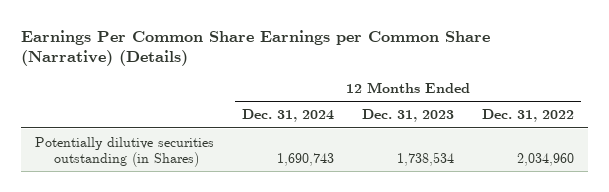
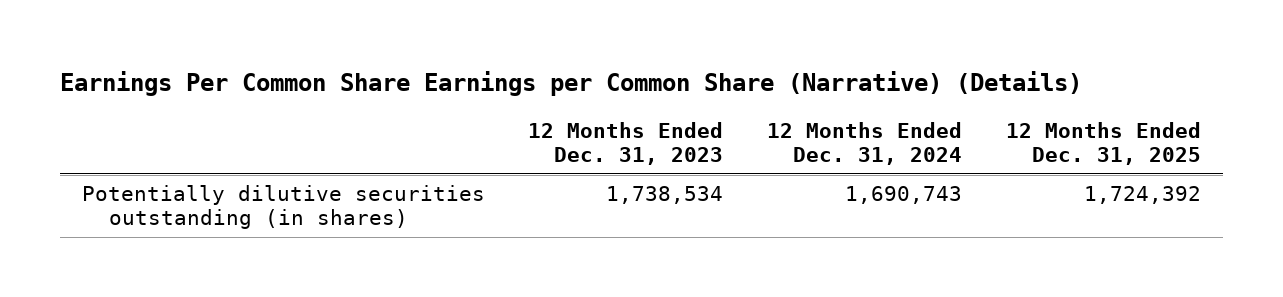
- | 12 Months Ended Dec. 31, 2024 | 12 Months Ended Dec. 31, 2023 | 12 Months Ended Dec. 31, 2022
+ | 12 Months Ended Dec. 31, 2023 | 12 Months Ended Dec. 31, 2024 | 12 Months Ended Dec. 31, 2025
- Potentially dilutive securities outstanding (in Shares) | 1,690,743 | 1,738,534 | 2,034,960
+ Potentially dilutive securities outstanding (in shares) | 1,738,534 | 1,690,743 | 1,724,392

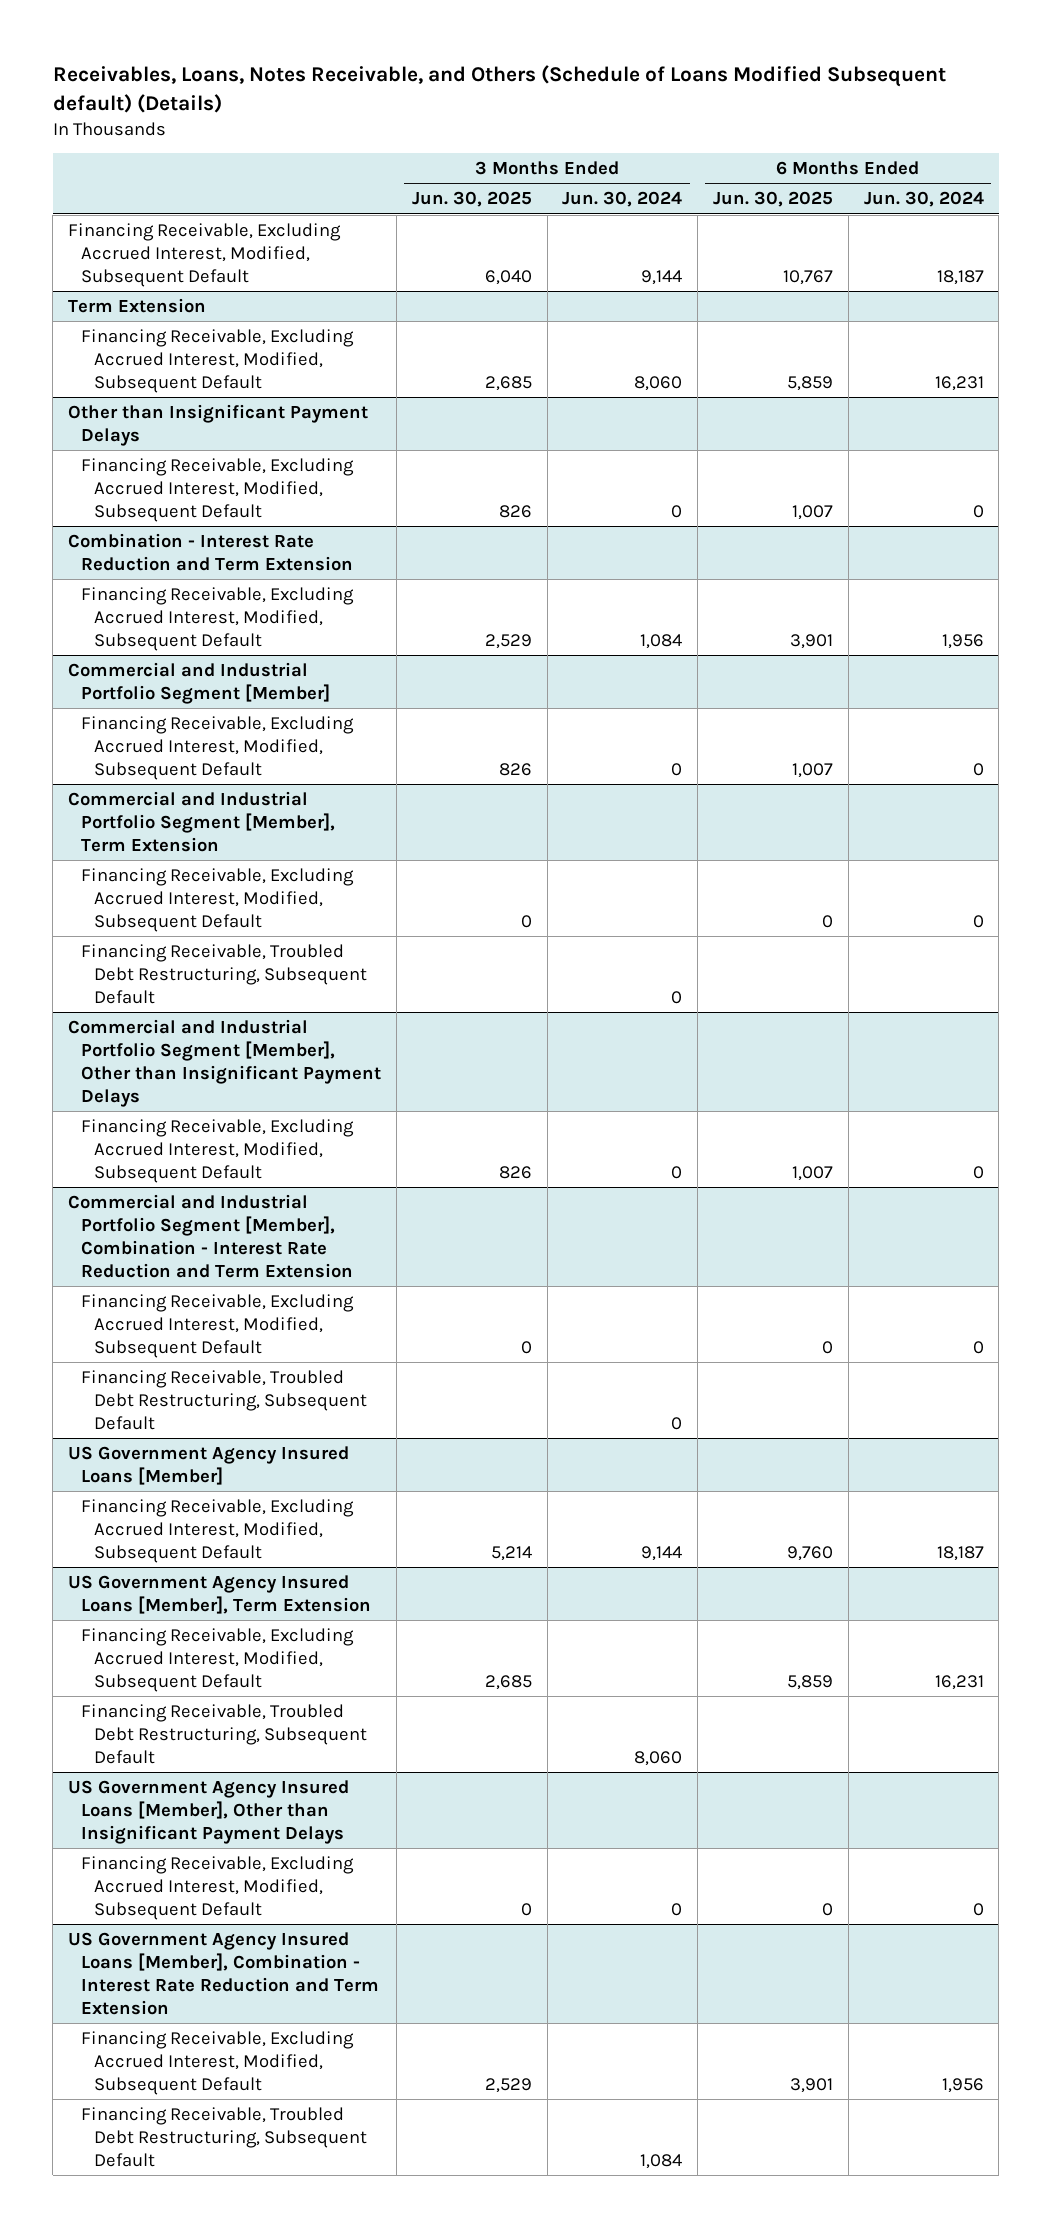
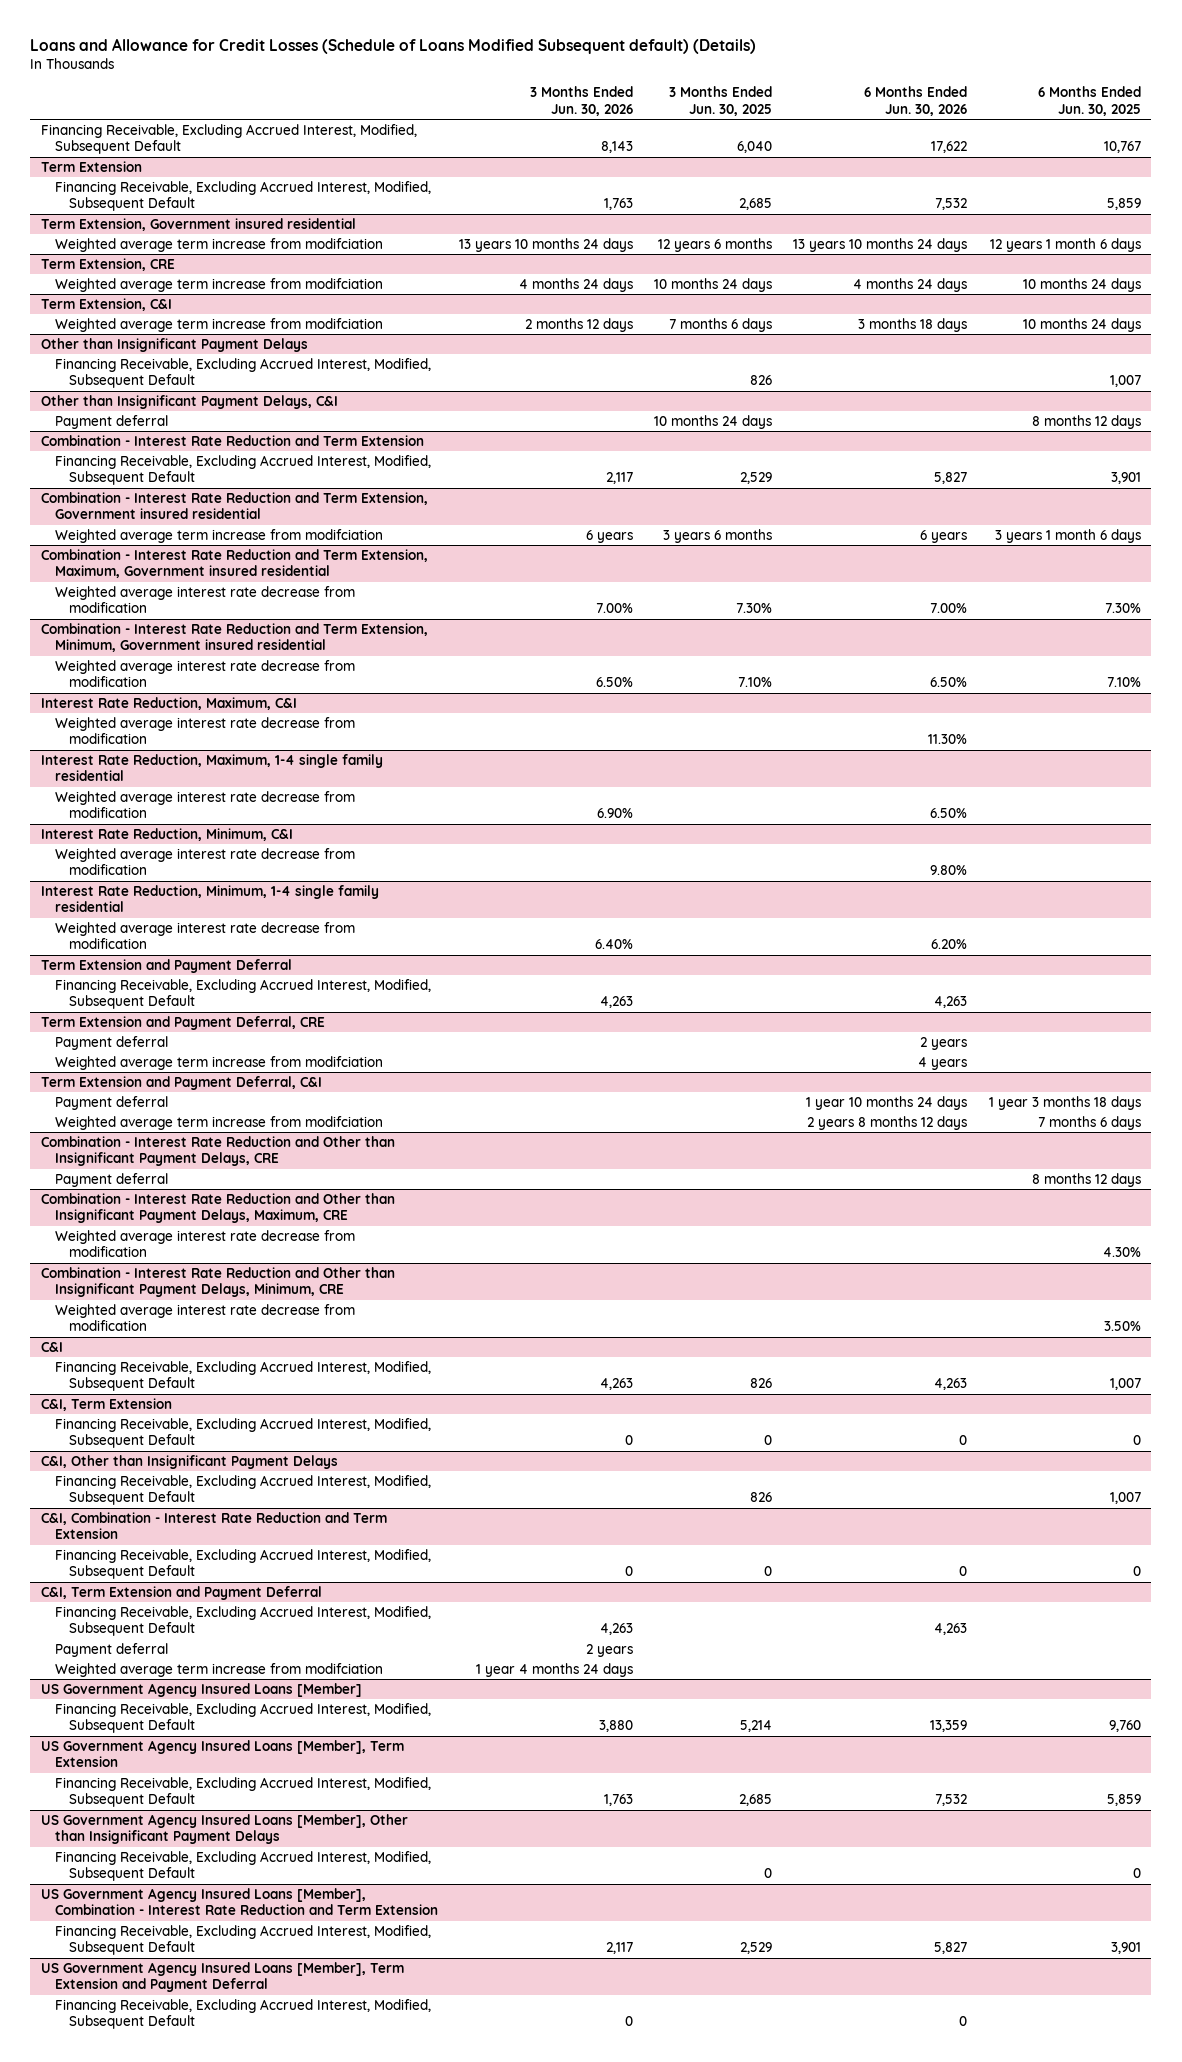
- Receivables, Loans, Notes Receivable, and Others (Schedule of Loans Modified Subsequent default) (Details)
+ Loans and Allowance for Credit Losses (Schedule of Loans Modified Subsequent default) (Details)
- | 3 Months Ended Jun. 30, 2025 | 3 Months Ended Jun. 30, 2024 | 6 Months Ended Jun. 30, 2025 | 6 Months Ended Jun. 30, 2024
+ | 3 Months Ended Jun. 30, 2026 | 3 Months Ended Jun. 30, 2025 | 6 Months Ended Jun. 30, 2026 | 6 Months Ended Jun. 30, 2025
+ Term Extension, Government insured residential
+ Weighted average term increase from modifciation | 13 years 10 months 24 days | 12 years 6 months | 13 years 10 months 24 days | 12 years 1 month 6 days
+ Term Extension, CRE
+ Weighted average term increase from modifciation | 4 months 24 days | 10 months 24 days | 4 months 24 days | 10 months 24 days
+ Term Extension, C&I
+ Weighted average term increase from modifciation | 2 months 12 days | 7 months 6 days | 3 months 18 days | 10 months 24 days
+ Other than Insignificant Payment Delays, C&I
+ Payment deferral | | 10 months 24 days | | 8 months 12 days
- Commercial and Industrial Portfolio Segment [Member]
+ Combination - Interest Rate Reduction and Term Extension, Government insured residential
+ Weighted average term increase from modifciation | 6 years | 3 years 6 months | 6 years | 3 years 1 month 6 days
+ Combination - Interest Rate Reduction and Term Extension, Maximum, Government insured residential
+ Weighted average interest rate decrease from modification | 7.00% | 7.30% | 7.00% | 7.30%
+ Combination - Interest Rate Reduction and Term Extension, Minimum, Government insured residential
+ Weighted average interest rate decrease from modification | 6.50% | 7.10% | 6.50% | 7.10%
+ Interest Rate Reduction, Maximum, C&I
+ Weighted average interest rate decrease from modification | | | 11.30% |
+ Interest Rate Reduction, Maximum, 1-4 single family residential
+ Weighted average interest rate decrease from modification | 6.90% | | 6.50% |
+ Interest Rate Reduction, Minimum, C&I
+ Weighted average interest rate decrease from modification | | | 9.80% |
+ Interest Rate Reduction, Minimum, 1-4 single family residential
+ Weighted average interest rate decrease from modification | 6.40% | | 6.20% |
+ Term Extension and Payment Deferral
+ Financing Receivable, Excluding Accrued Interest, Modified, Subsequent Default | 4,263 | | 4,263 |
+ Term Extension and Payment Deferral, CRE
+ Payment deferral | | | 2 years |
+ Weighted average term increase from modifciation | | | 4 years |
+ Term Extension and Payment Deferral, C&I
+ Payment deferral | | | 1 year 10 months 24 days | 1 year 3 months 18 days
+ Weighted average term increase from modifciation | | | 2 years 8 months 12 days | 7 months 6 days
+ Combination - Interest Rate Reduction and Other than Insignificant Payment Delays, CRE
+ Payment deferral | | | | 8 months 12 days
+ Combination - Interest Rate Reduction and Other than Insignificant Payment Delays, Maximum, CRE
+ Weighted average interest rate decrease from modification | | | | 4.30%
+ Combination - Interest Rate Reduction and Other than Insignificant Payment Delays, Minimum, CRE
+ Weighted average interest rate decrease from modification | | | | 3.50%
+ C&I
- Commercial and Industrial Portfolio Segment [Member], Term Extension
+ C&I, Term Extension
- Financing Receivable, Troubled Debt Restructuring, Subsequent Default | | 0 | |
- Commercial and Industrial Portfolio Segment [Member], Other than Insignificant Payment Delays
+ C&I, Other than Insignificant Payment Delays
- Commercial and Industrial Portfolio Segment [Member], Combination - Interest Rate Reduction and Term Extension
+ C&I, Combination - Interest Rate Reduction and Term Extension
- Financing Receivable, Troubled Debt Restructuring, Subsequent Default | | 0 | |
+ C&I, Term Extension and Payment Deferral
+ Financing Receivable, Excluding Accrued Interest, Modified, Subsequent Default | 4,263 | | 4,263 |
+ Payment deferral | 2 years | | |
+ Weighted average term increase from modifciation | 1 year 4 months 24 days | | |
@ US Government Agency Insured Loans [Member], Term Extension
- Financing Receivable, Troubled Debt Restructuring, Subsequent Default | | 8,060 | |
@ US Government Agency Insured Loans [Member], Combination - Interest Rate Reduction and Term Extension
- Financing Receivable, Troubled Debt Restructuring, Subsequent Default | | 1,084 | |
+ US Government Agency Insured Loans [Member], Term Extension and Payment Deferral
+ Financing Receivable, Excluding Accrued Interest, Modified, Subsequent Default | 0 | | 0 |

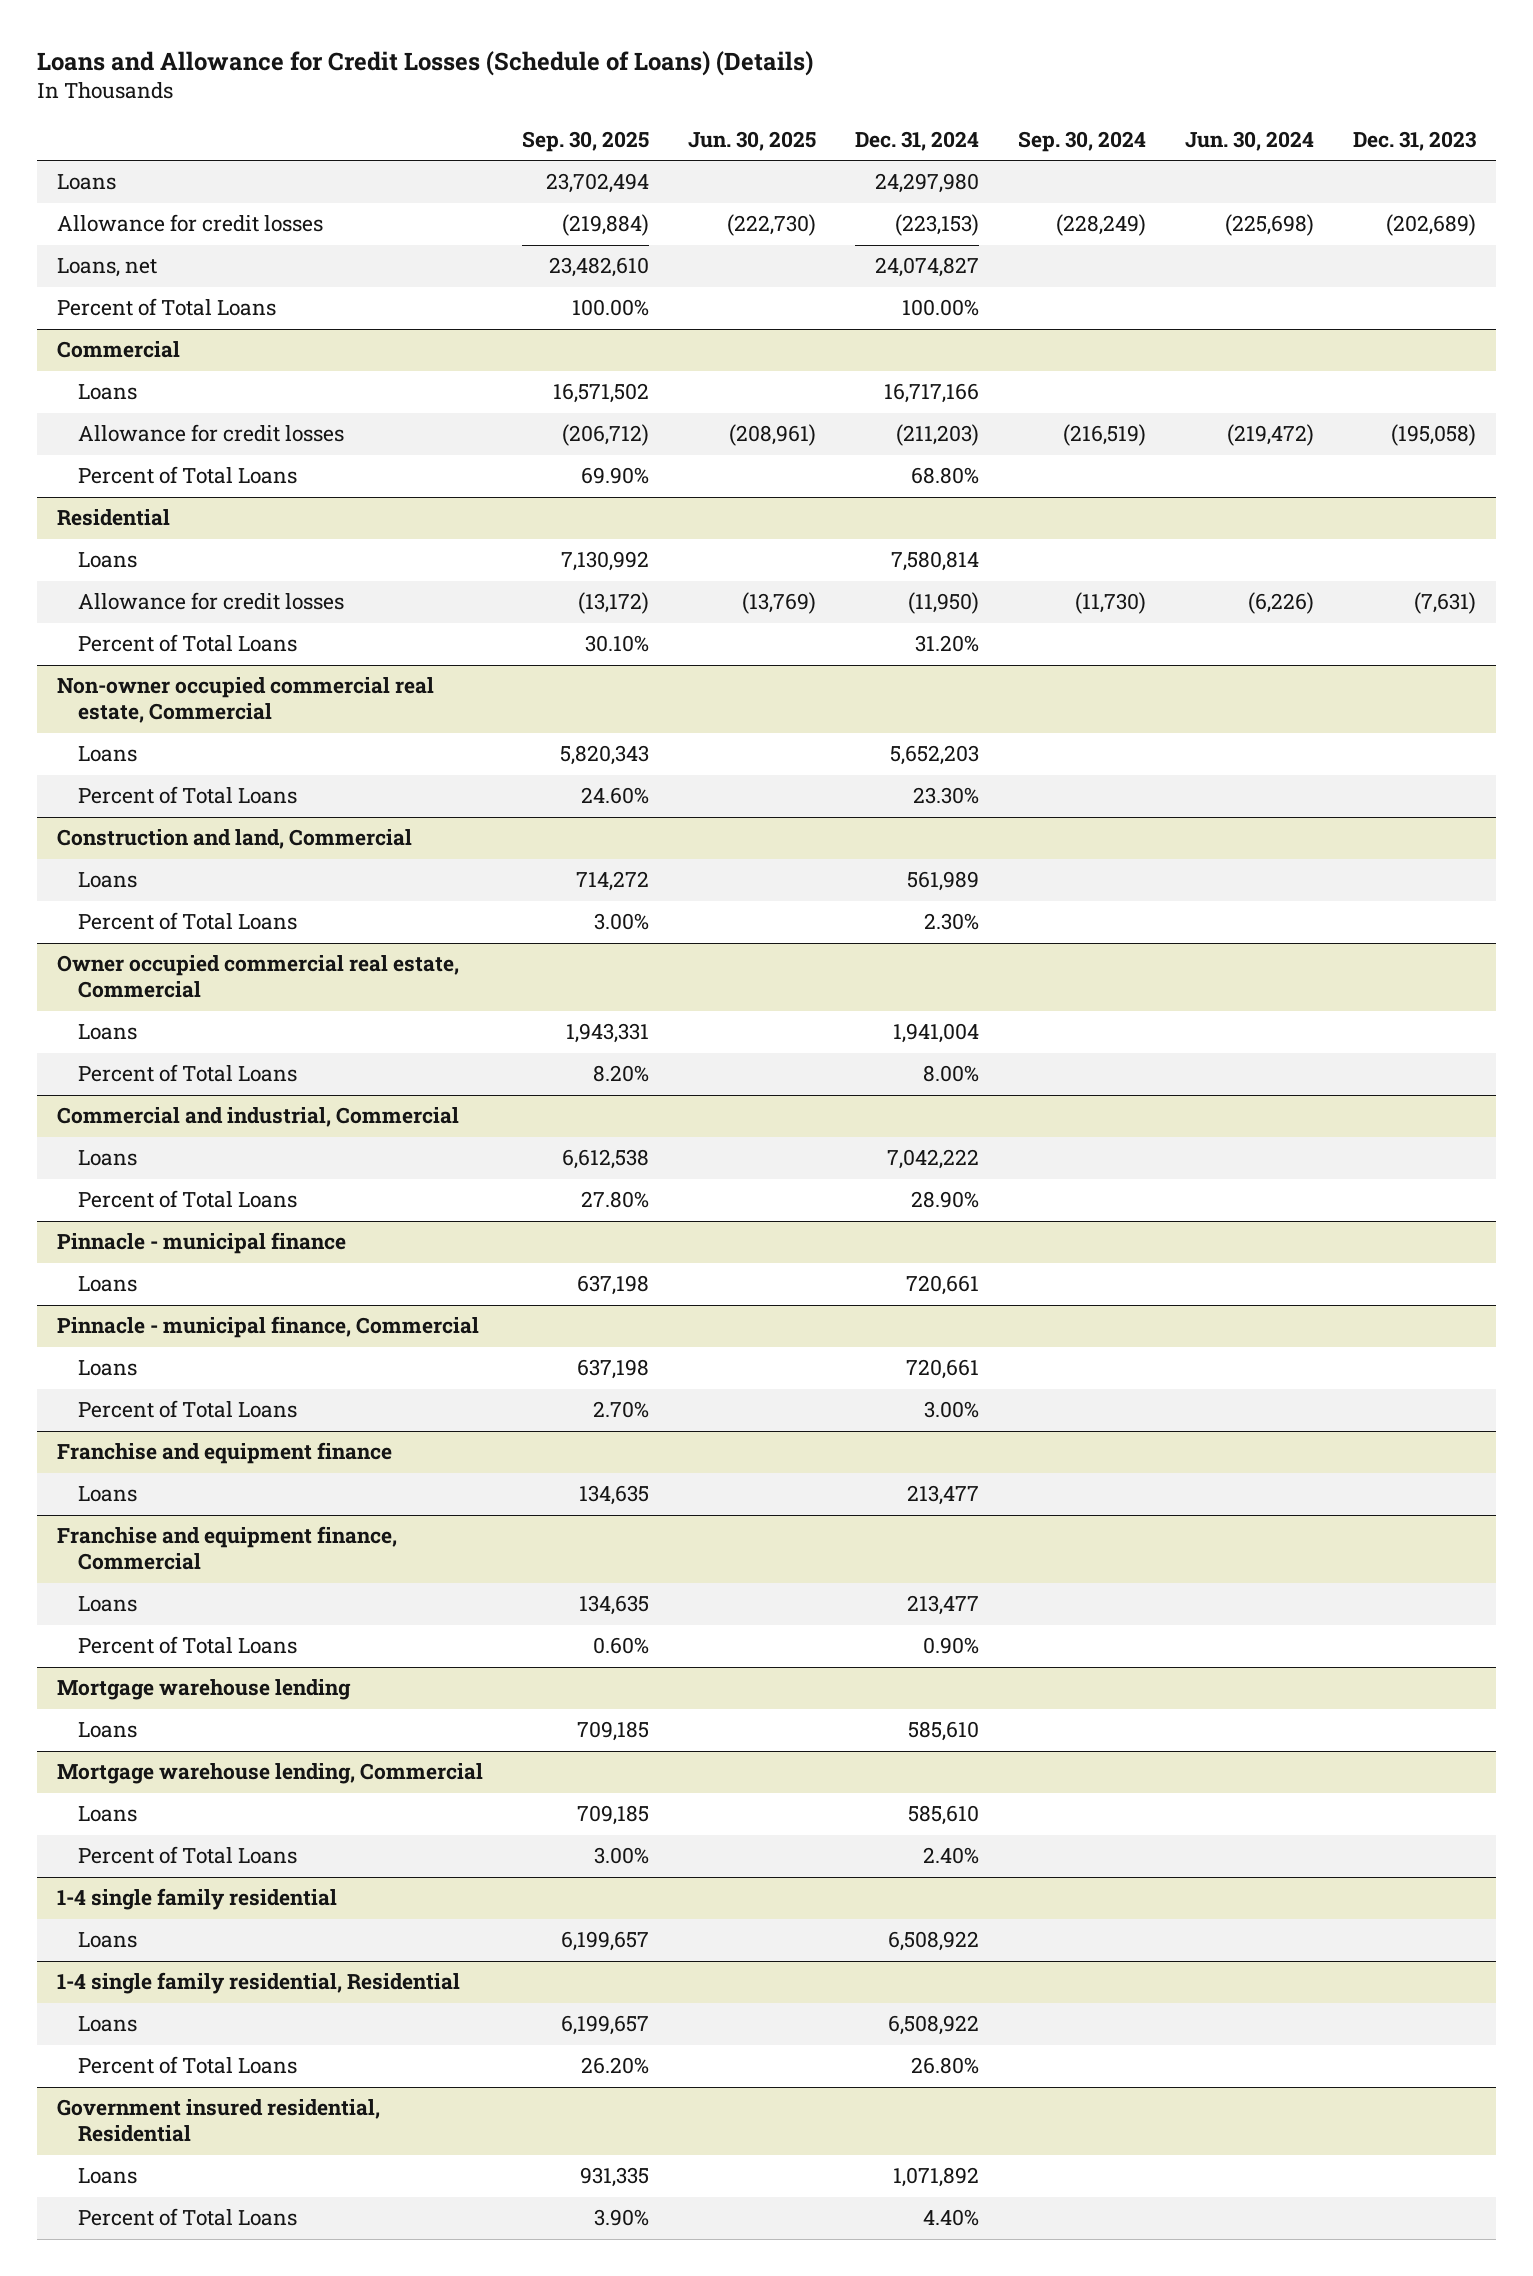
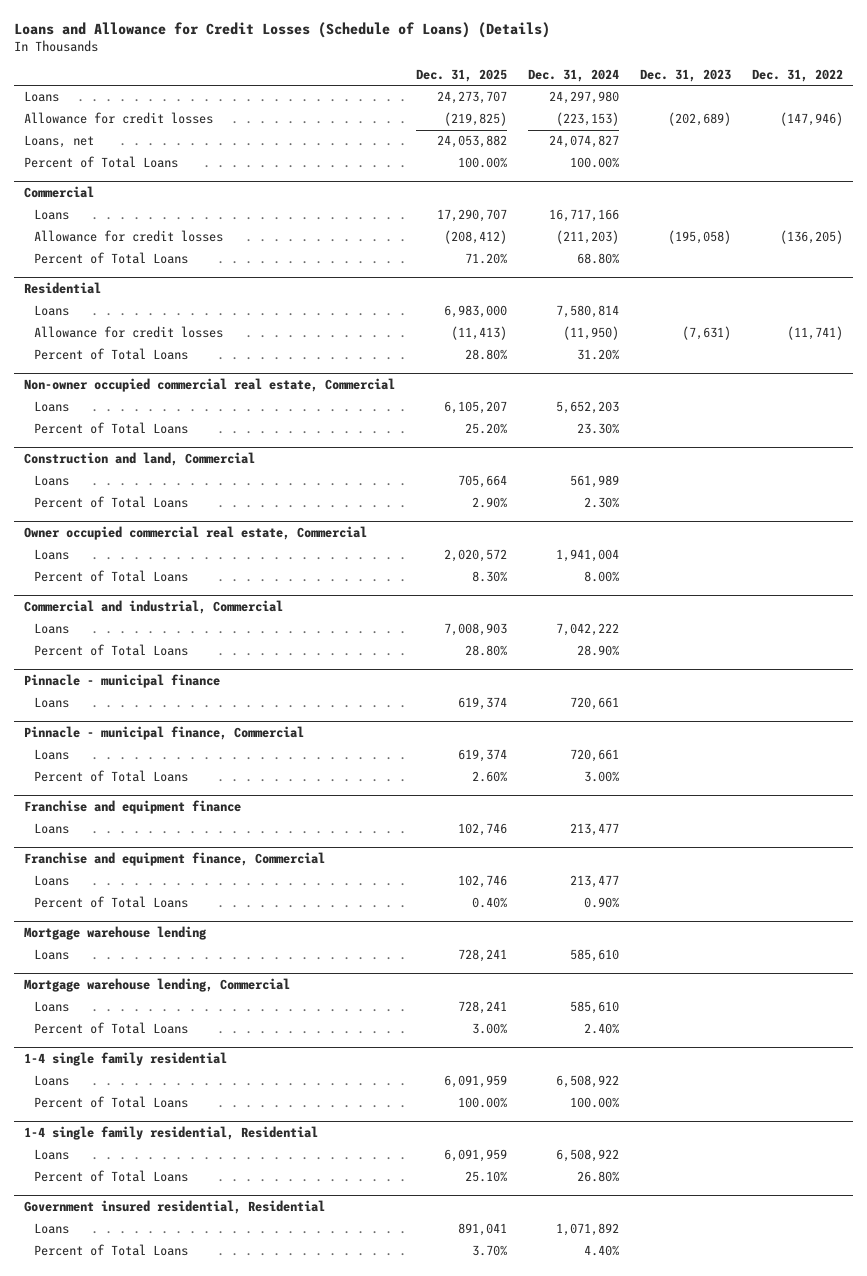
- | Sep. 30, 2025 | Jun. 30, 2025 | Dec. 31, 2024 | Sep. 30, 2024 | Jun. 30, 2024 | Dec. 31, 2023
+ | Dec. 31, 2025 | Dec. 31, 2024 | Dec. 31, 2023 | Dec. 31, 2022
@ 1-4 single family residential
+ Percent of Total Loans | 100.00% | 100.00% | |

